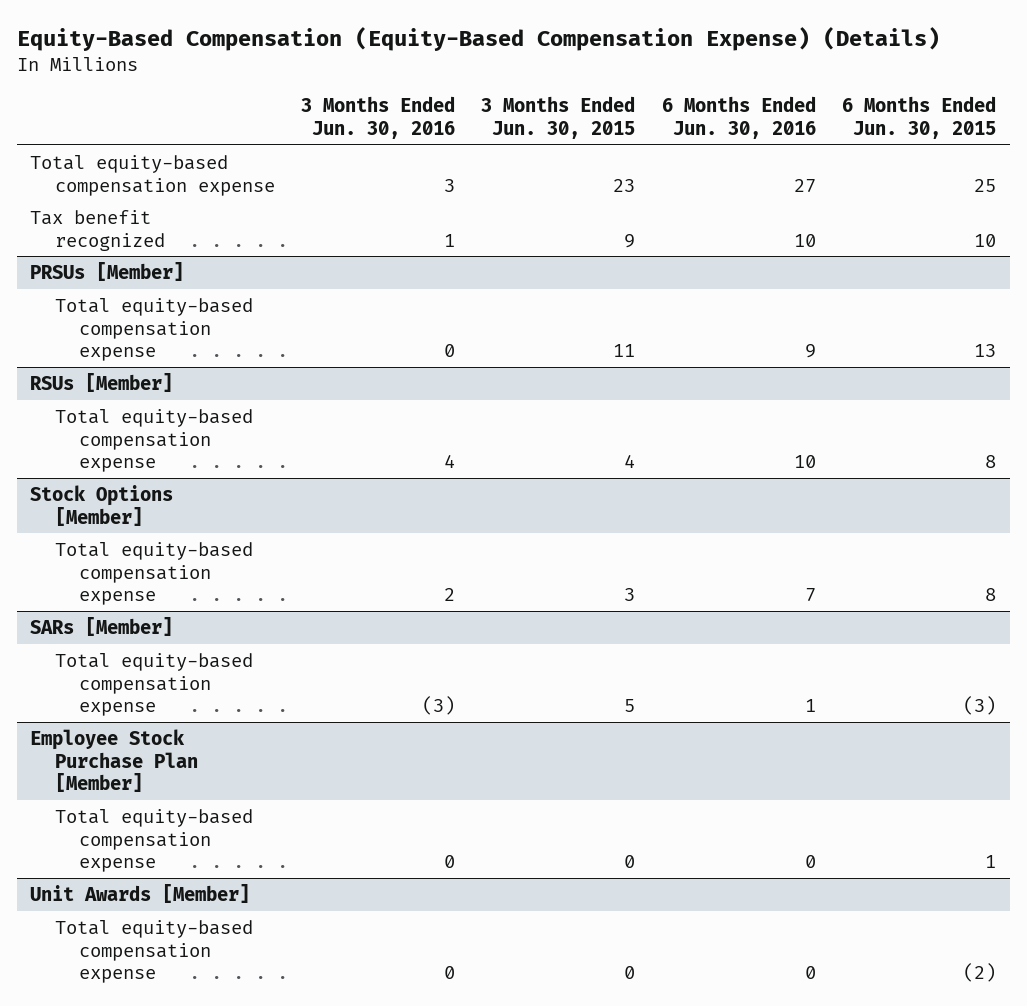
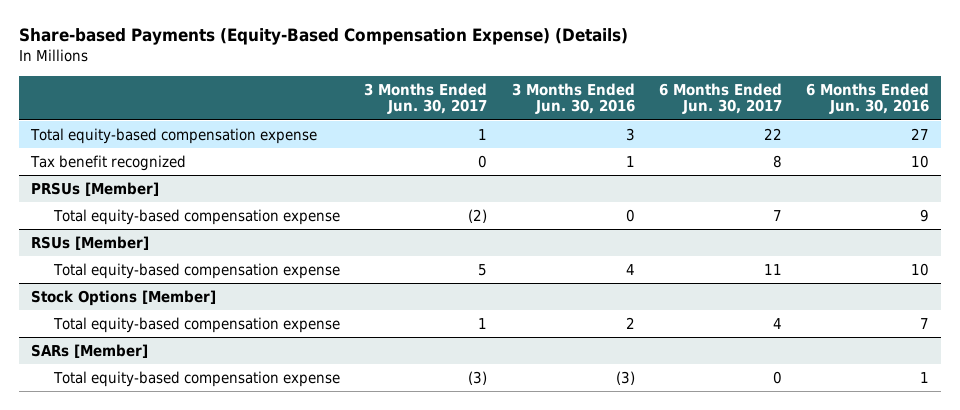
- Equity-Based Compensation (Equity-Based Compensation Expense) (Details)
+ Share-based Payments (Equity-Based Compensation Expense) (Details)
- | 3 Months Ended Jun. 30, 2016 | 3 Months Ended Jun. 30, 2015 | 6 Months Ended Jun. 30, 2016 | 6 Months Ended Jun. 30, 2015
+ | 3 Months Ended Jun. 30, 2017 | 3 Months Ended Jun. 30, 2016 | 6 Months Ended Jun. 30, 2017 | 6 Months Ended Jun. 30, 2016
- Employee Stock Purchase Plan [Member]
- Total equity-based compensation expense | 0 | 0 | 0 | 1
- Unit Awards [Member]
- Total equity-based compensation expense | 0 | 0 | 0 | (2)

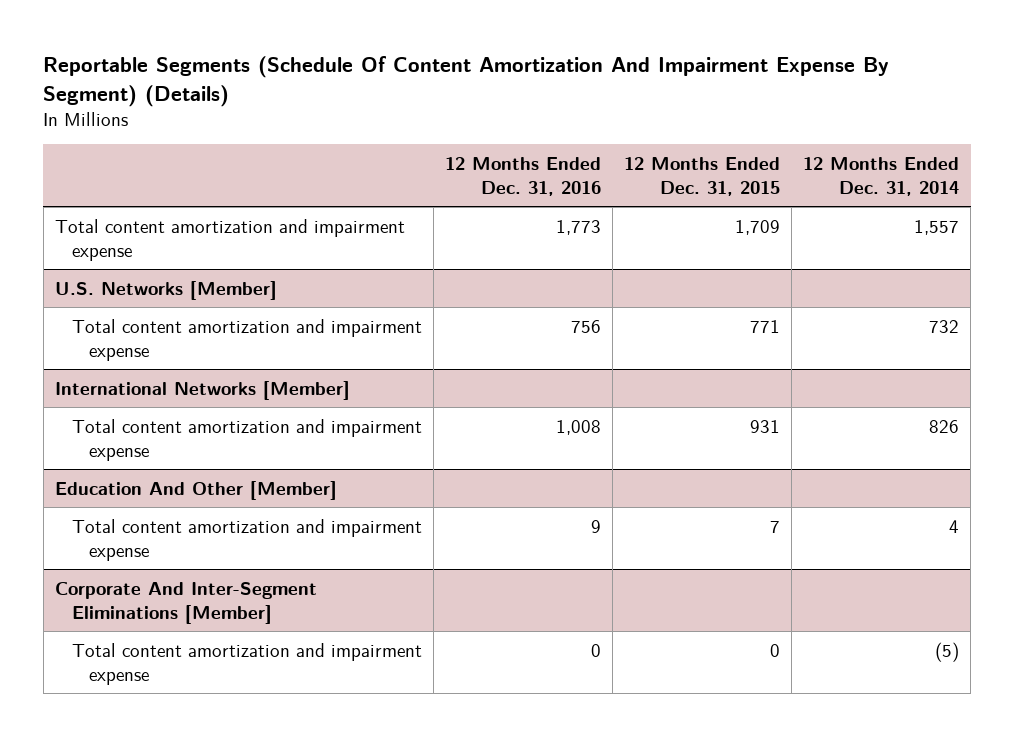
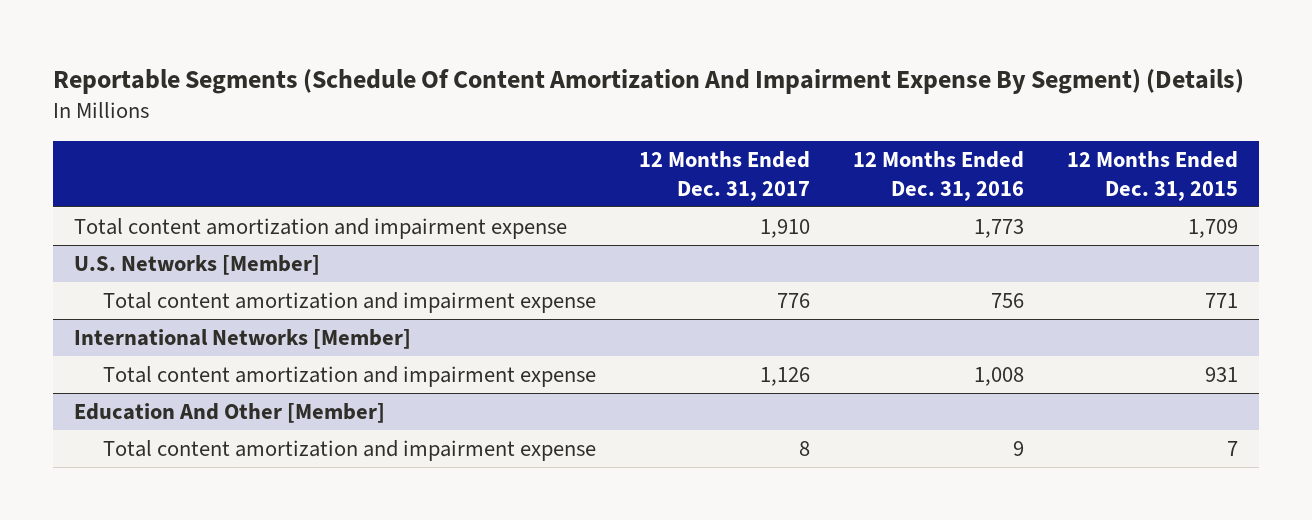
- | 12 Months Ended Dec. 31, 2016 | 12 Months Ended Dec. 31, 2015 | 12 Months Ended Dec. 31, 2014
+ | 12 Months Ended Dec. 31, 2017 | 12 Months Ended Dec. 31, 2016 | 12 Months Ended Dec. 31, 2015
- Corporate And Inter-Segment Eliminations [Member]
- Total content amortization and impairment expense | 0 | 0 | (5)

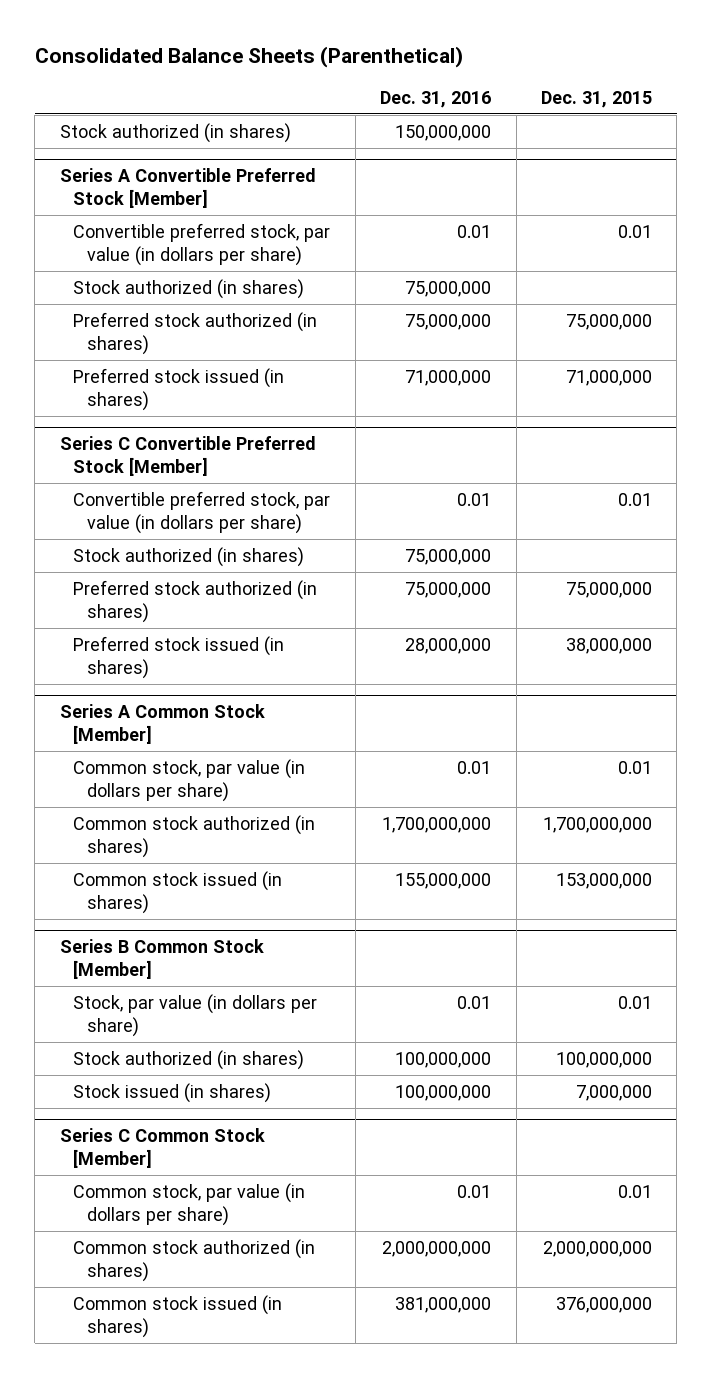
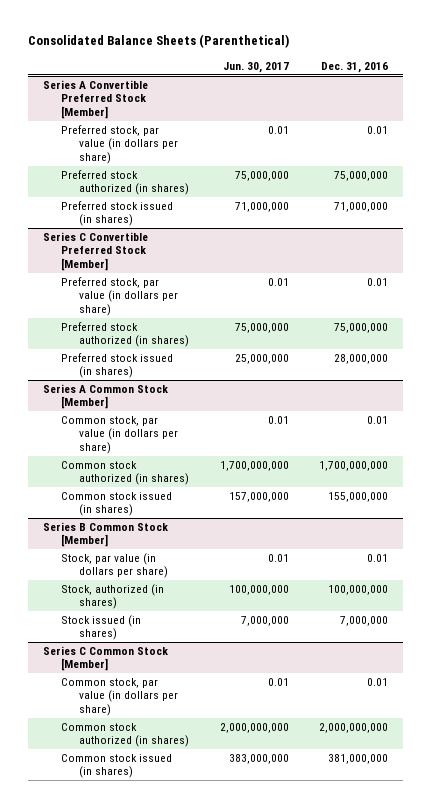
- | Dec. 31, 2016 | Dec. 31, 2015
+ | Jun. 30, 2017 | Dec. 31, 2016
- Stock authorized (in shares) | 150,000,000 |
@ Series A Convertible Preferred Stock [Member]
- Convertible preferred stock, par value (in dollars per share) | 0.01 | 0.01
- Stock authorized (in shares) | 75,000,000 |
+ Preferred stock, par value (in dollars per share) | 0.01 | 0.01
@ Series C Convertible Preferred Stock [Member]
- Convertible preferred stock, par value (in dollars per share) | 0.01 | 0.01
- Stock authorized (in shares) | 75,000,000 |
+ Preferred stock, par value (in dollars per share) | 0.01 | 0.01
@ Series B Common Stock [Member]
- Stock authorized (in shares) | 100,000,000 | 100,000,000
- Stock issued (in shares) | 100,000,000 | 7,000,000
+ Stock, authorized (in shares) | 100,000,000 | 100,000,000
+ Stock issued (in shares) | 7,000,000 | 7,000,000

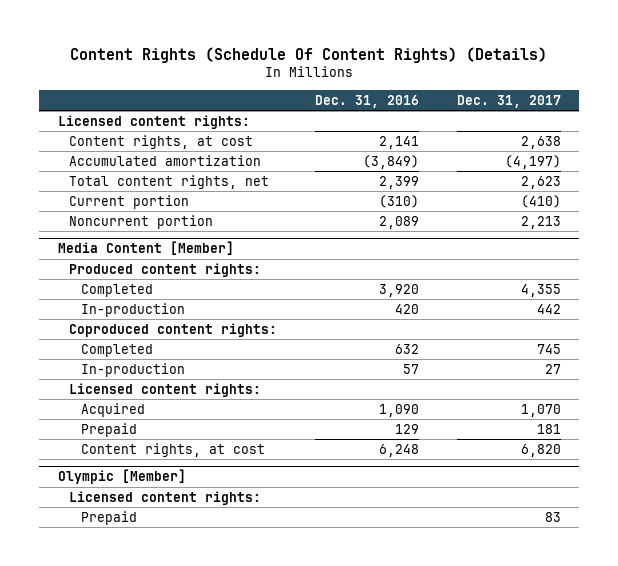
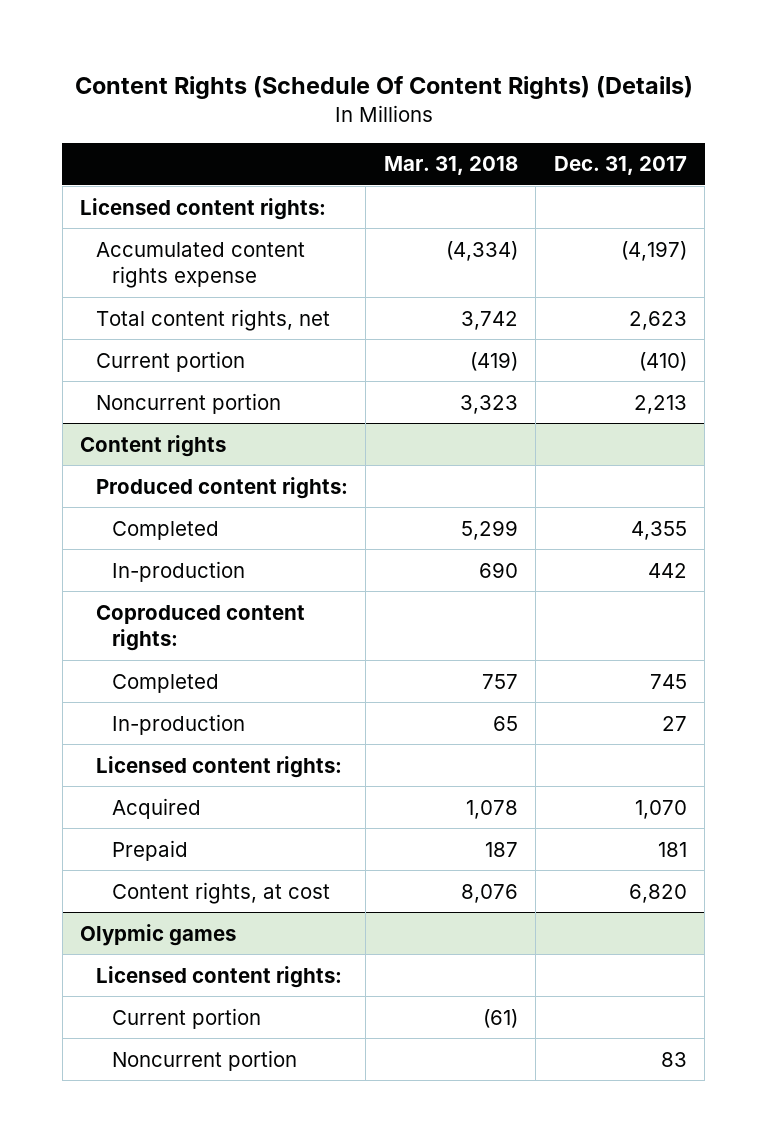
- | Dec. 31, 2016 | Dec. 31, 2017
+ | Mar. 31, 2018 | Dec. 31, 2017
- Content rights, at cost | 2,141 | 2,638
- Accumulated amortization | (3,849) | (4,197)
+ Accumulated content rights expense | (4,334) | (4,197)
- Media Content [Member]
+ Content rights
- Olympic [Member]
+ Olypmic games
- Prepaid | | 83
+ Current portion | (61) |
+ Noncurrent portion | | 83

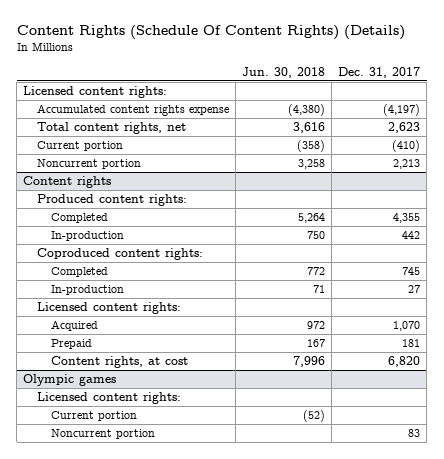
- | Mar. 31, 2018 | Dec. 31, 2017
+ | Jun. 30, 2018 | Dec. 31, 2017
- Olypmic games
+ Olympic games

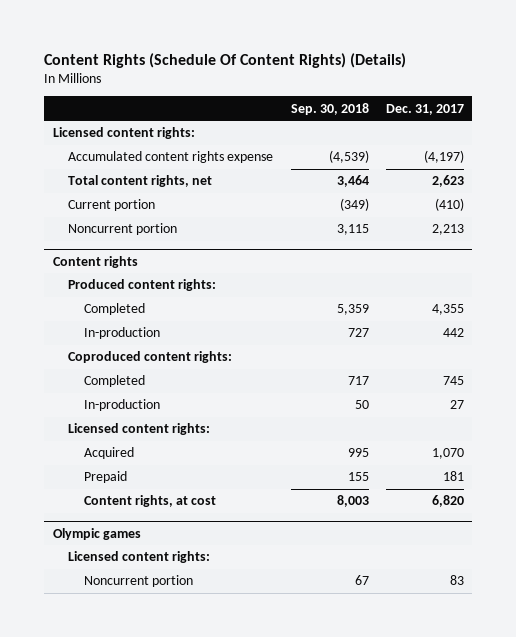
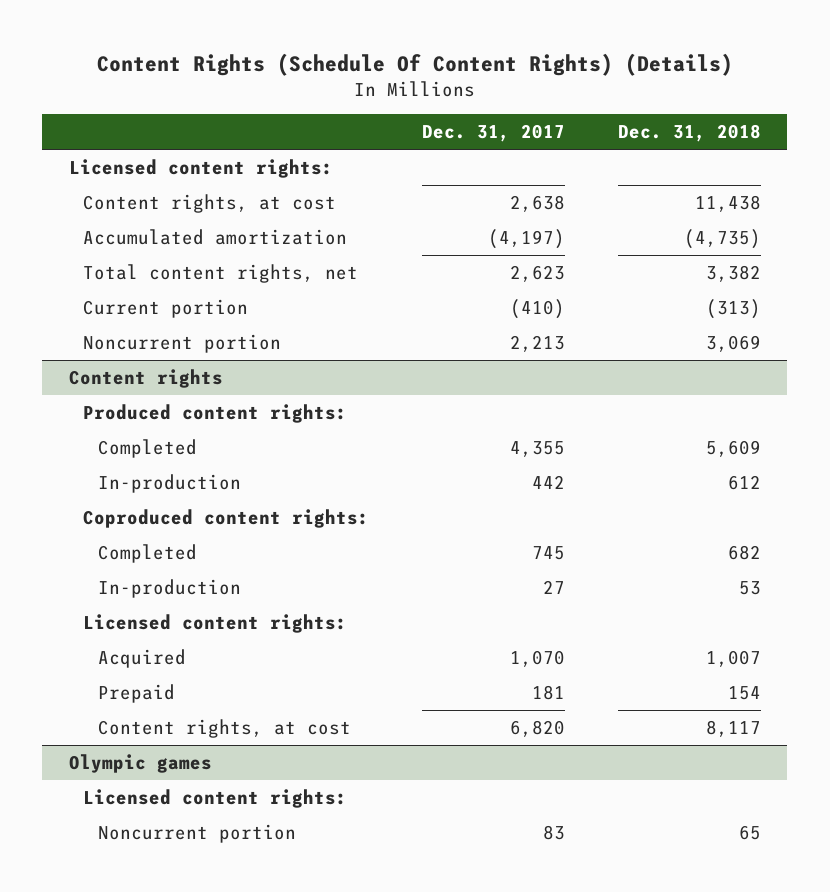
- | Sep. 30, 2018 | Dec. 31, 2017
+ | Dec. 31, 2017 | Dec. 31, 2018
- Accumulated content rights expense | (4,539) | (4,197)
+ Content rights, at cost | 2,638 | 11,438
+ Accumulated amortization | (4,197) | (4,735)

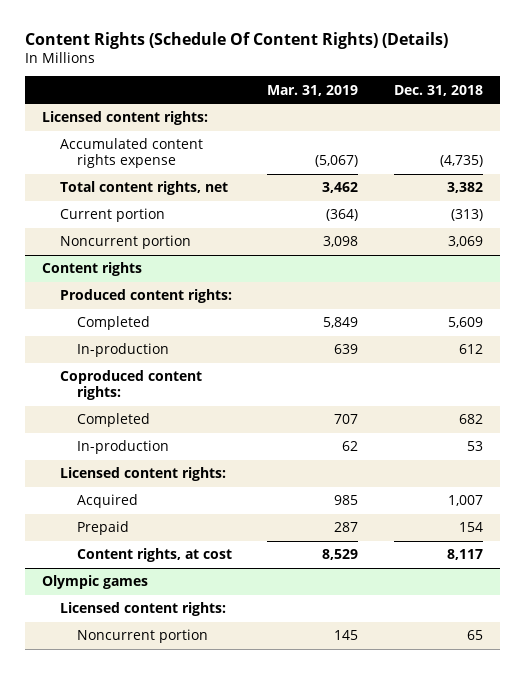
- | Dec. 31, 2017 | Dec. 31, 2018
+ | Mar. 31, 2019 | Dec. 31, 2018
- Content rights, at cost | 2,638 | 11,438
- Accumulated amortization | (4,197) | (4,735)
+ Accumulated content rights expense | (5,067) | (4,735)

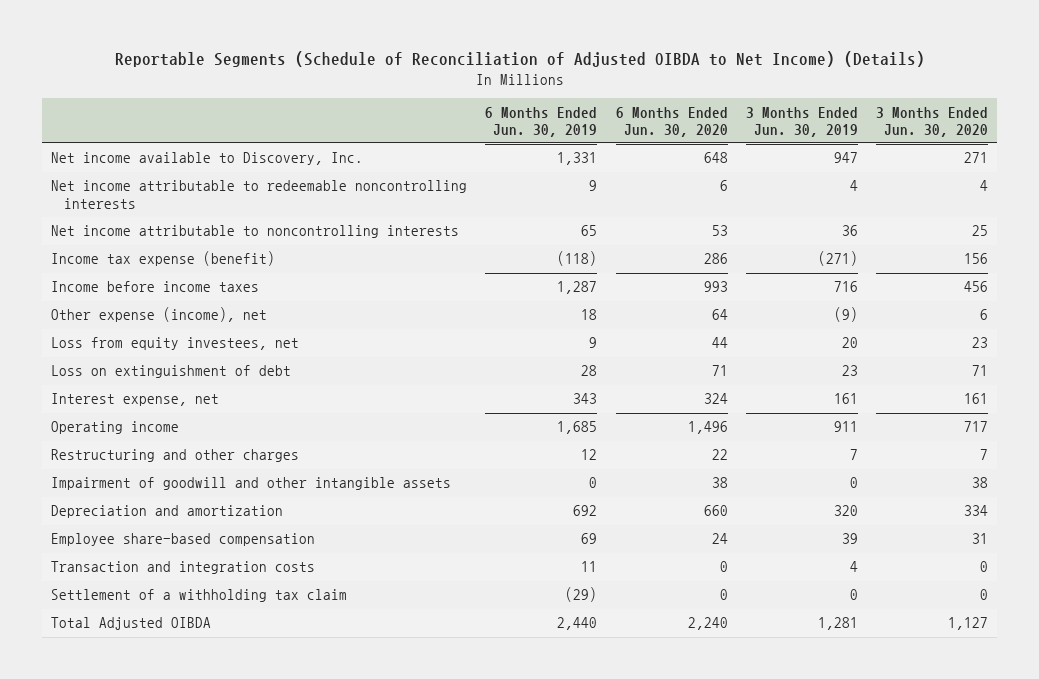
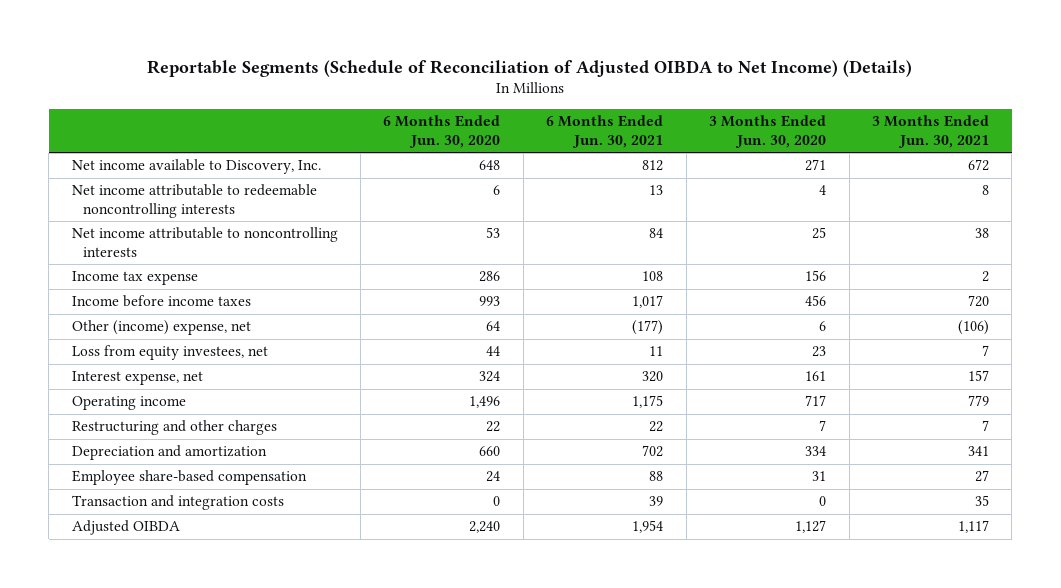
- | 6 Months Ended Jun. 30, 2019 | 6 Months Ended Jun. 30, 2020 | 3 Months Ended Jun. 30, 2019 | 3 Months Ended Jun. 30, 2020
+ | 6 Months Ended Jun. 30, 2020 | 6 Months Ended Jun. 30, 2021 | 3 Months Ended Jun. 30, 2020 | 3 Months Ended Jun. 30, 2021
- Income tax expense (benefit) | (118) | 286 | (271) | 156
+ Income tax expense | 286 | 108 | 156 | 2
- Other expense (income), net | 18 | 64 | (9) | 6
+ Other (income) expense, net | 64 | (177) | 6 | (106)
- Loss on extinguishment of debt | 28 | 71 | 23 | 71
- Impairment of goodwill and other intangible assets | 0 | 38 | 0 | 38
- Settlement of a withholding tax claim | (29) | 0 | 0 | 0
- Total Adjusted OIBDA | 2,440 | 2,240 | 1,281 | 1,127
+ Adjusted OIBDA | 2,240 | 1,954 | 1,127 | 1,117

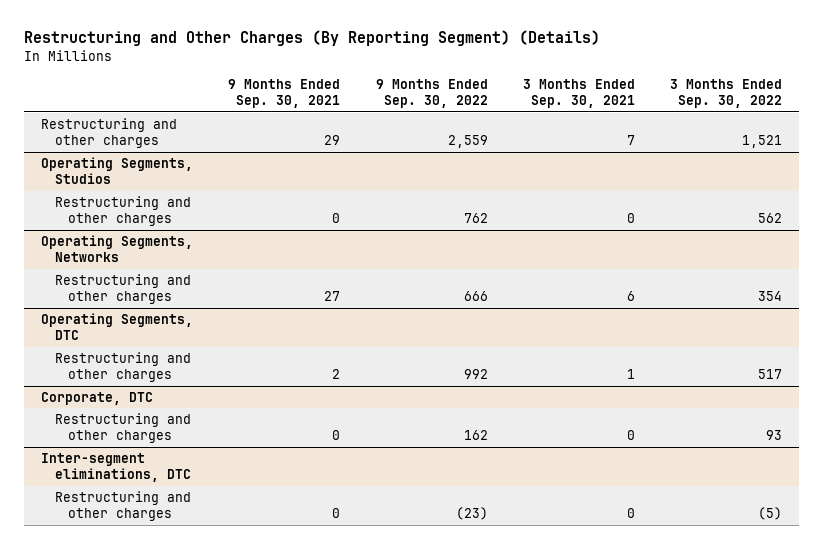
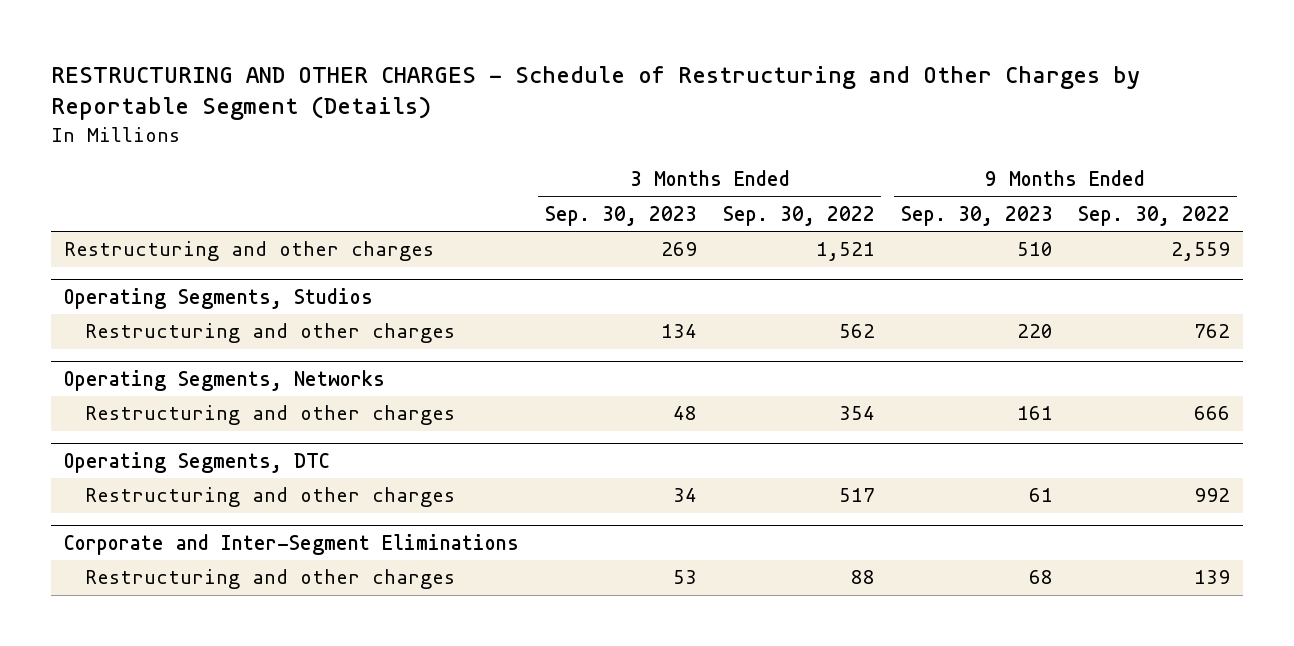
- Restructuring and Other Charges (By Reporting Segment) (Details)
+ RESTRUCTURING AND OTHER CHARGES - Schedule of Restructuring and Other Charges by Reportable Segment (Details)
- | 9 Months Ended Sep. 30, 2021 | 9 Months Ended Sep. 30, 2022 | 3 Months Ended Sep. 30, 2021 | 3 Months Ended Sep. 30, 2022
+ | 3 Months Ended Sep. 30, 2023 | 3 Months Ended Sep. 30, 2022 | 9 Months Ended Sep. 30, 2023 | 9 Months Ended Sep. 30, 2022
- Corporate, DTC
- Restructuring and other charges | 0 | 162 | 0 | 93
- Inter-segment eliminations, DTC
- Restructuring and other charges | 0 | (23) | 0 | (5)
+ Corporate and Inter-Segment Eliminations
+ Restructuring and other charges | 53 | 88 | 68 | 139

